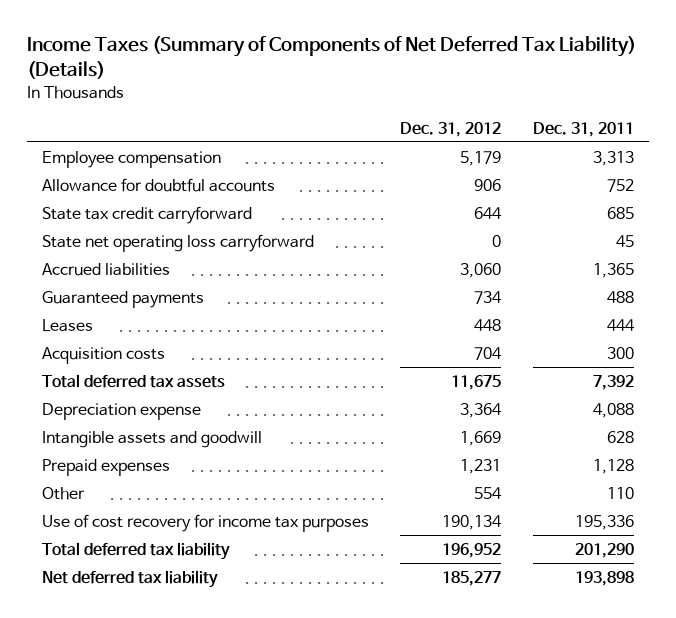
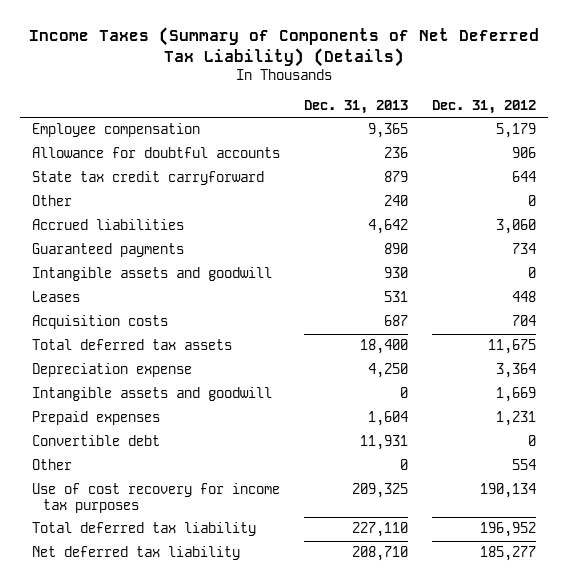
- | Dec. 31, 2012 | Dec. 31, 2011
+ | Dec. 31, 2013 | Dec. 31, 2012
- State net operating loss carryforward | 0 | 45
+ Other | 240 | 0
+ Intangible assets and goodwill | 930 | 0
+ Convertible debt | 11,931 | 0

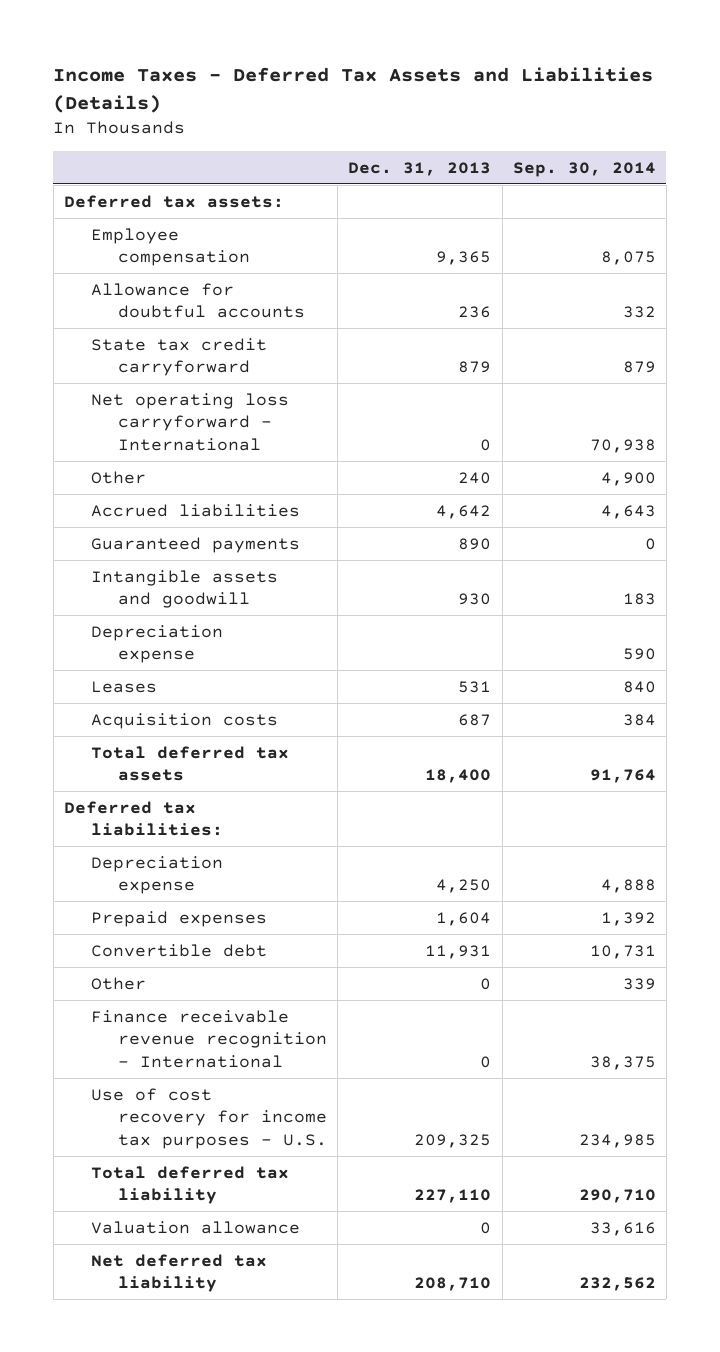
- Income Taxes (Summary of Components of Net Deferred Tax Liability) (Details)
+ Income Taxes - Deferred Tax Assets and Liabilities (Details)
- | Dec. 31, 2013 | Dec. 31, 2012
+ | Dec. 31, 2013 | Sep. 30, 2014
+ Deferred tax assets:
+ Net operating loss carryforward - International | 0 | 70,938
+ Depreciation expense | | 590
+ Deferred tax liabilities:
- Intangible assets and goodwill | 0 | 1,669
- Use of cost recovery for income tax purposes | 209,325 | 190,134
+ Finance receivable revenue recognition - International | 0 | 38,375
+ Use of cost recovery for income tax purposes - U.S. | 209,325 | 234,985
+ Valuation allowance | 0 | 33,616

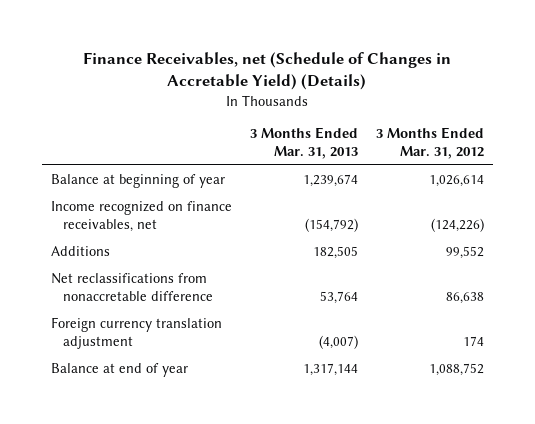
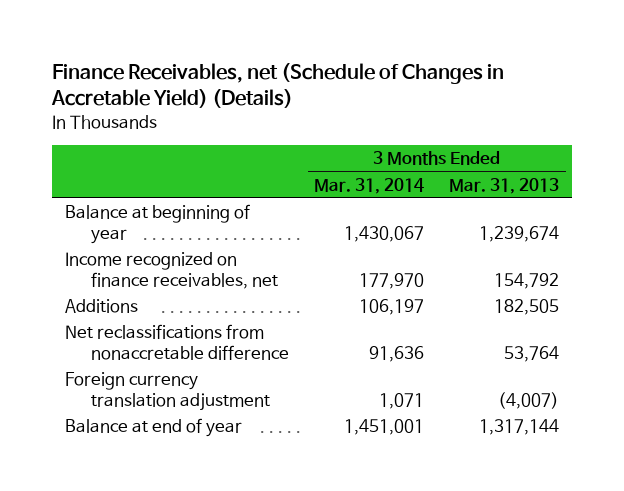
- | 3 Months Ended Mar. 31, 2013 | 3 Months Ended Mar. 31, 2012
+ | 3 Months Ended Mar. 31, 2014 | 3 Months Ended Mar. 31, 2013
- Income recognized on finance receivables, net | (154,792) | (124,226)
+ Income recognized on finance receivables, net | 177,970 | 154,792

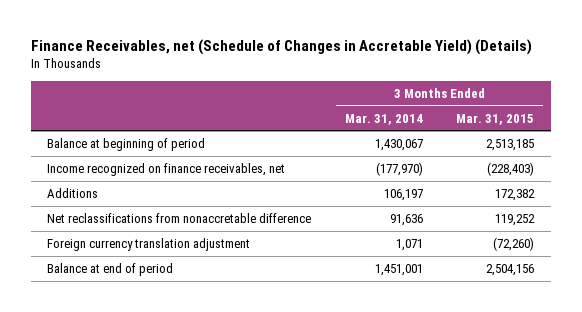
- | 3 Months Ended Mar. 31, 2014 | 3 Months Ended Mar. 31, 2013
+ | 3 Months Ended Mar. 31, 2014 | 3 Months Ended Mar. 31, 2015
- Balance at beginning of year | 1,430,067 | 1,239,674
- Income recognized on finance receivables, net | 177,970 | 154,792
+ Balance at beginning of period | 1,430,067 | 2,513,185
+ Income recognized on finance receivables, net | (177,970) | (228,403)
- Balance at end of year | 1,451,001 | 1,317,144
+ Balance at end of period | 1,451,001 | 2,504,156

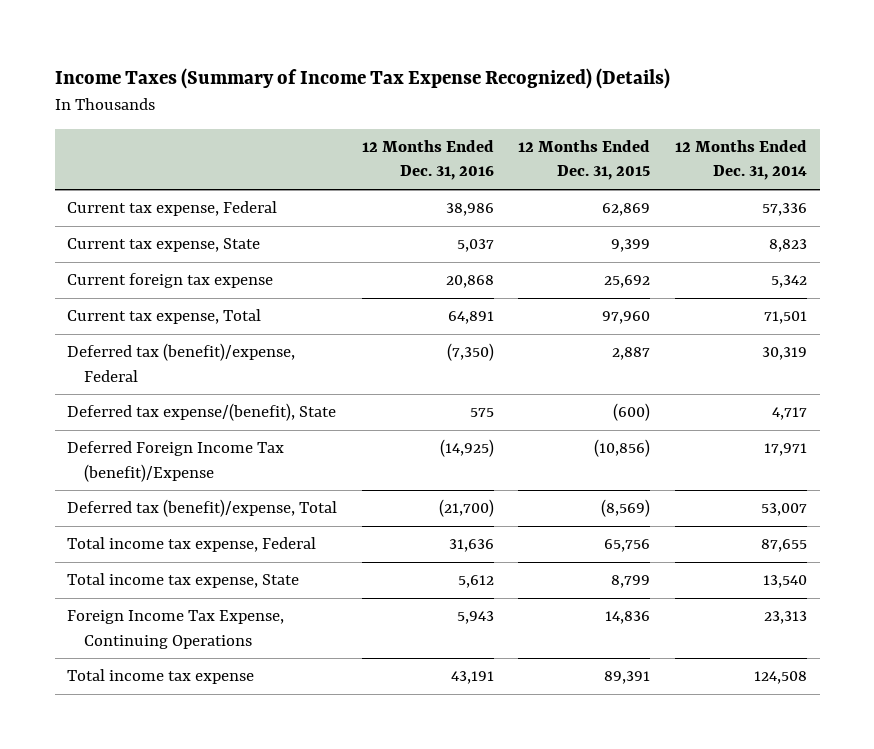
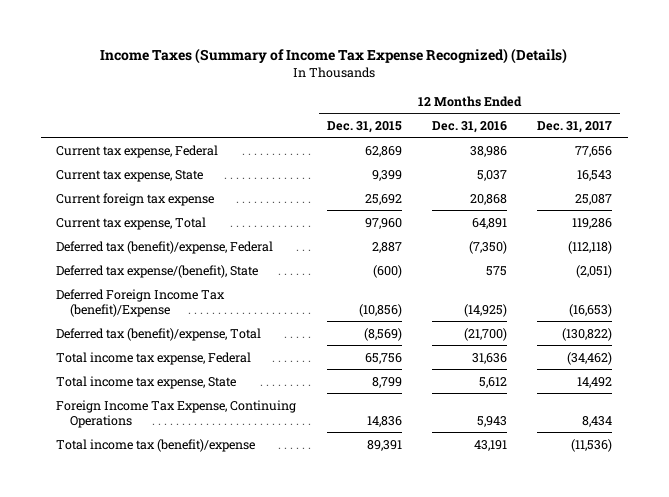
- | 12 Months Ended Dec. 31, 2016 | 12 Months Ended Dec. 31, 2015 | 12 Months Ended Dec. 31, 2014
+ | 12 Months Ended Dec. 31, 2015 | 12 Months Ended Dec. 31, 2016 | 12 Months Ended Dec. 31, 2017
- Total income tax expense | 43,191 | 89,391 | 124,508
+ Total income tax (benefit)/expense | 89,391 | 43,191 | (11,536)

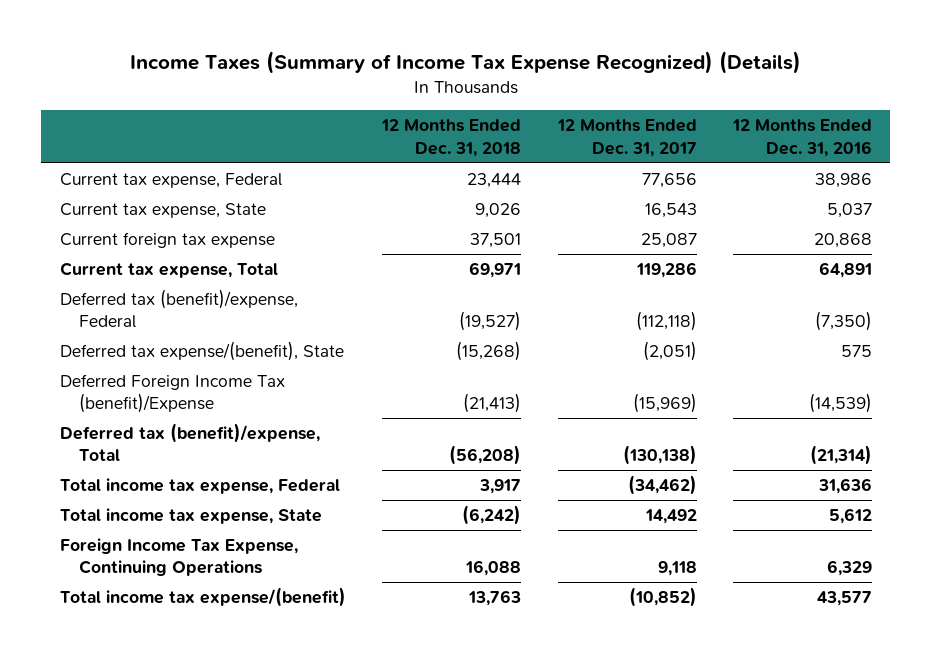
- | 12 Months Ended Dec. 31, 2015 | 12 Months Ended Dec. 31, 2016 | 12 Months Ended Dec. 31, 2017
+ | 12 Months Ended Dec. 31, 2018 | 12 Months Ended Dec. 31, 2017 | 12 Months Ended Dec. 31, 2016
- Deferred Foreign Income Tax (benefit)/Expense | (10,856) | (14,925) | (16,653)
- Deferred tax (benefit)/expense, Total | (8,569) | (21,700) | (130,822)
+ Deferred Foreign Income Tax (benefit)/Expense | (21,413) | (15,969) | (14,539)
+ Deferred tax (benefit)/expense, Total | (56,208) | (130,138) | (21,314)
- Foreign Income Tax Expense, Continuing Operations | 14,836 | 5,943 | 8,434
- Total income tax (benefit)/expense | 89,391 | 43,191 | (11,536)
+ Foreign Income Tax Expense, Continuing Operations | 16,088 | 9,118 | 6,329
+ Total income tax expense/(benefit) | 13,763 | (10,852) | 43,577

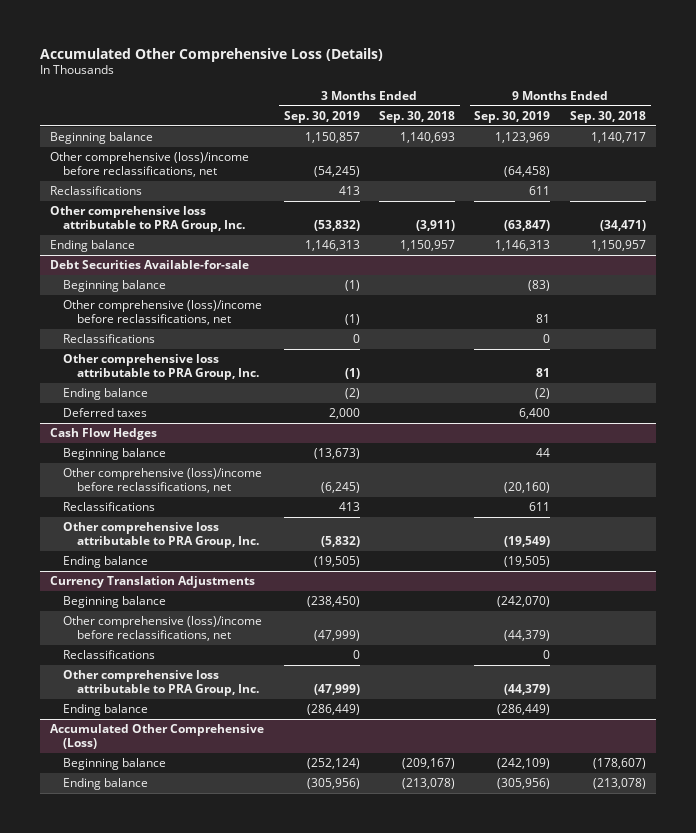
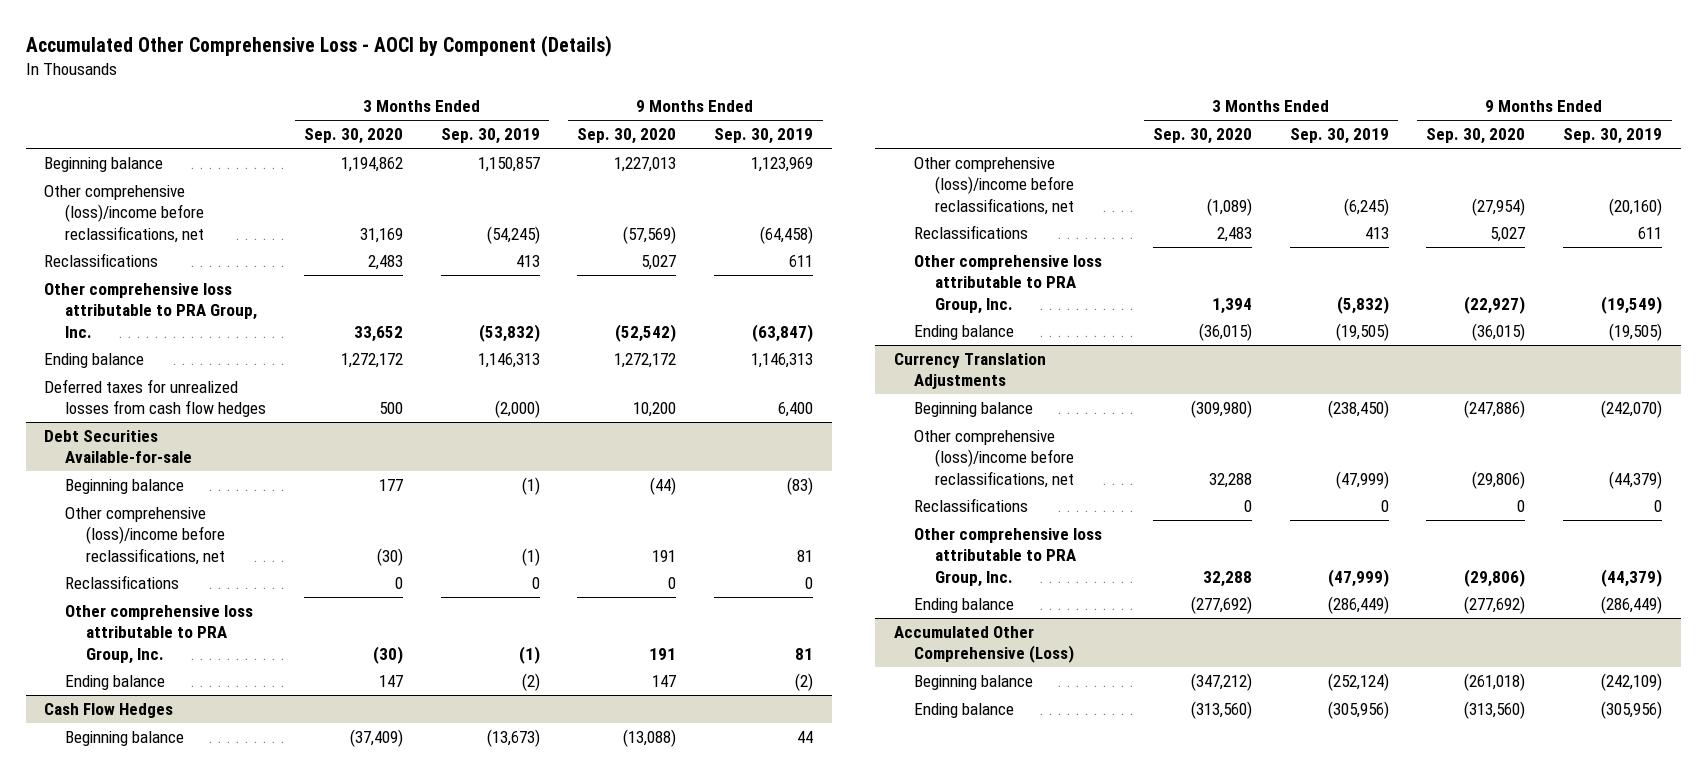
- Accumulated Other Comprehensive Loss (Details)
+ Accumulated Other Comprehensive Loss - AOCI by Component (Details)
- | 3 Months Ended Sep. 30, 2019 | 3 Months Ended Sep. 30, 2018 | 9 Months Ended Sep. 30, 2019 | 9 Months Ended Sep. 30, 2018
+ | 3 Months Ended Sep. 30, 2020 | 3 Months Ended Sep. 30, 2019 | 9 Months Ended Sep. 30, 2020 | 9 Months Ended Sep. 30, 2019
+ Deferred taxes for unrealized losses from cash flow hedges | 500 | (2,000) | 10,200 | 6,400
@ Debt Securities Available-for-sale
- Deferred taxes | 2,000 | | 6,400 |

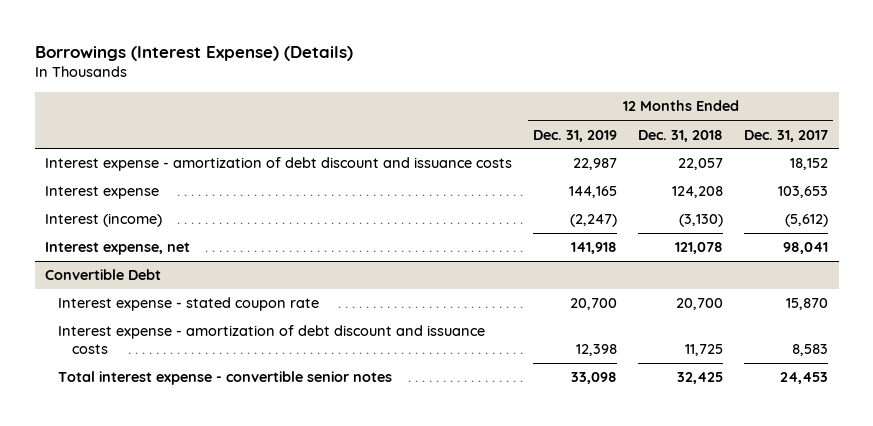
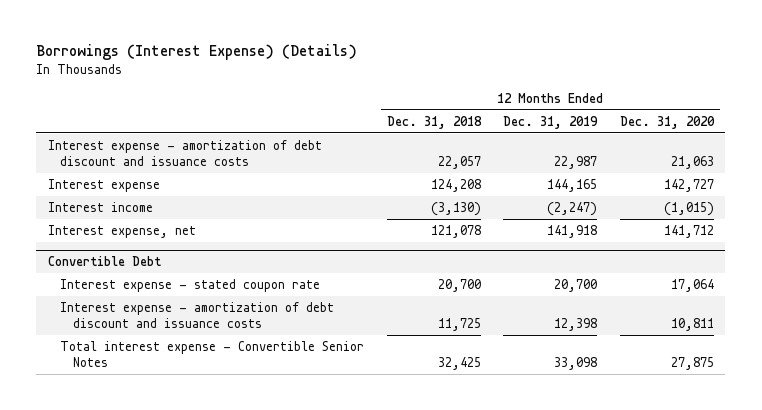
- | 12 Months Ended Dec. 31, 2019 | 12 Months Ended Dec. 31, 2018 | 12 Months Ended Dec. 31, 2017
+ | 12 Months Ended Dec. 31, 2018 | 12 Months Ended Dec. 31, 2019 | 12 Months Ended Dec. 31, 2020
- Interest (income) | (2,247) | (3,130) | (5,612)
+ Interest income | (3,130) | (2,247) | (1,015)
@ Convertible Debt
- Total interest expense - convertible senior notes | 33,098 | 32,425 | 24,453
+ Total interest expense - Convertible Senior Notes | 32,425 | 33,098 | 27,875

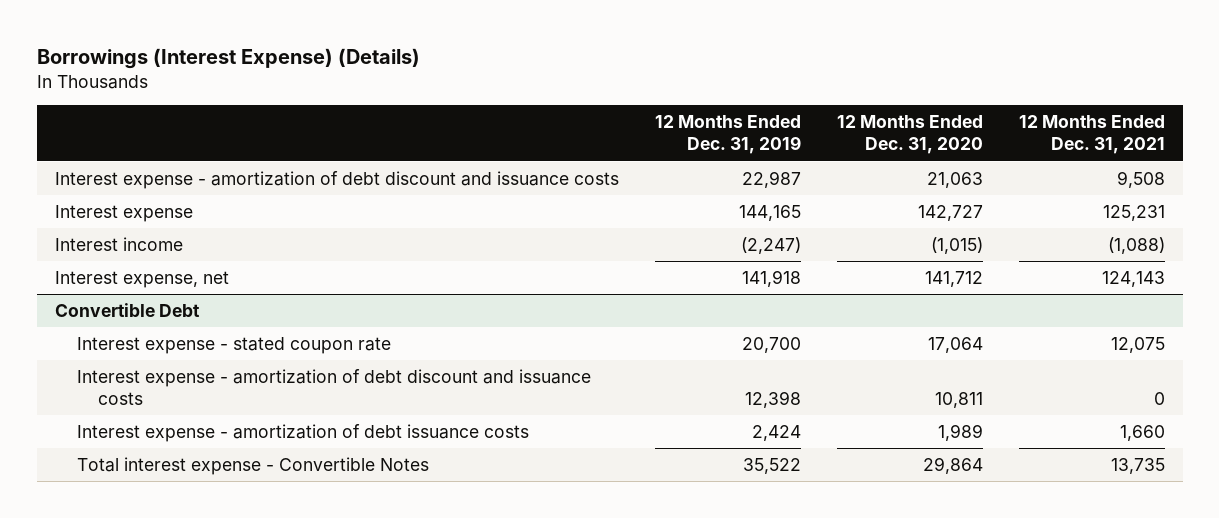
- | 12 Months Ended Dec. 31, 2018 | 12 Months Ended Dec. 31, 2019 | 12 Months Ended Dec. 31, 2020
+ | 12 Months Ended Dec. 31, 2019 | 12 Months Ended Dec. 31, 2020 | 12 Months Ended Dec. 31, 2021
@ Convertible Debt
- Total interest expense - Convertible Senior Notes | 32,425 | 33,098 | 27,875
+ Interest expense - amortization of debt issuance costs | 2,424 | 1,989 | 1,660
+ Total interest expense - Convertible Notes | 35,522 | 29,864 | 13,735

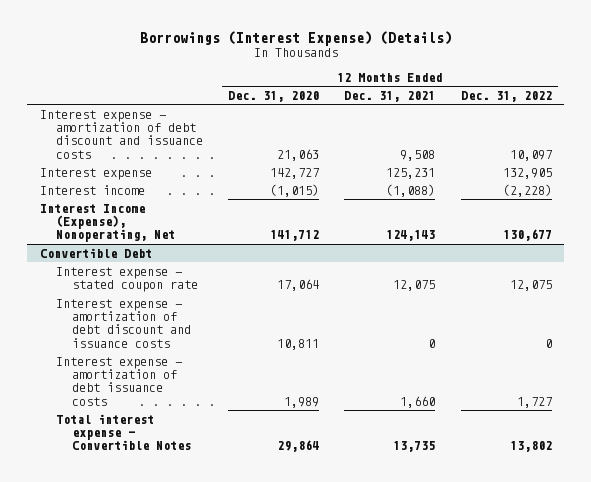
- | 12 Months Ended Dec. 31, 2019 | 12 Months Ended Dec. 31, 2020 | 12 Months Ended Dec. 31, 2021
+ | 12 Months Ended Dec. 31, 2020 | 12 Months Ended Dec. 31, 2021 | 12 Months Ended Dec. 31, 2022
- Interest expense, net | 141,918 | 141,712 | 124,143
+ Interest Income (Expense), Nonoperating, Net | 141,712 | 124,143 | 130,677

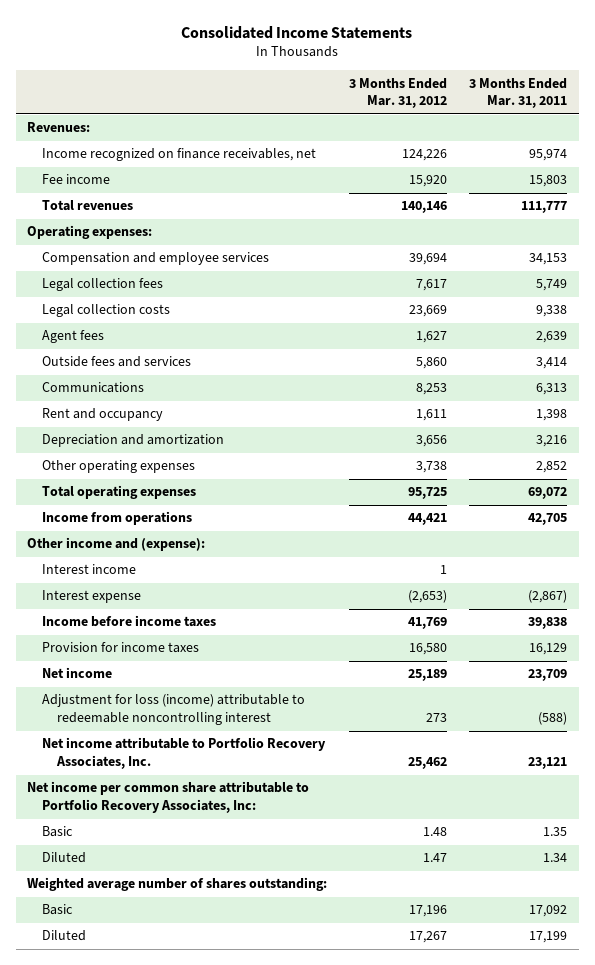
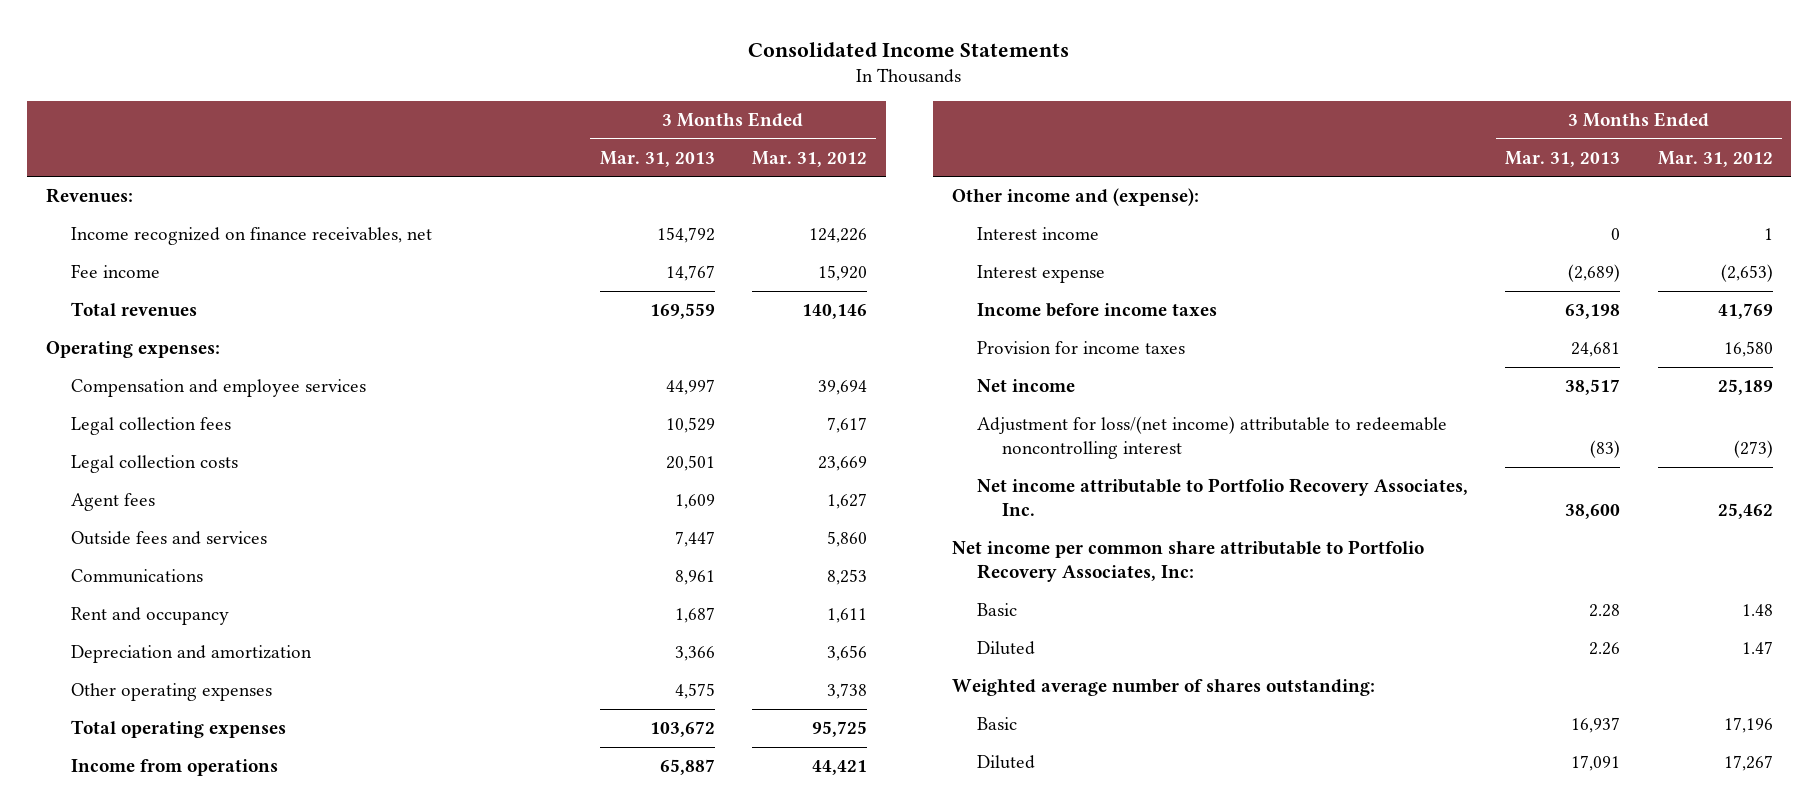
- | 3 Months Ended Mar. 31, 2012 | 3 Months Ended Mar. 31, 2011
+ | 3 Months Ended Mar. 31, 2013 | 3 Months Ended Mar. 31, 2012
- Adjustment for loss (income) attributable to redeemable noncontrolling interest | 273 | (588)
+ Adjustment for loss/(net income) attributable to redeemable noncontrolling interest | (83) | (273)

